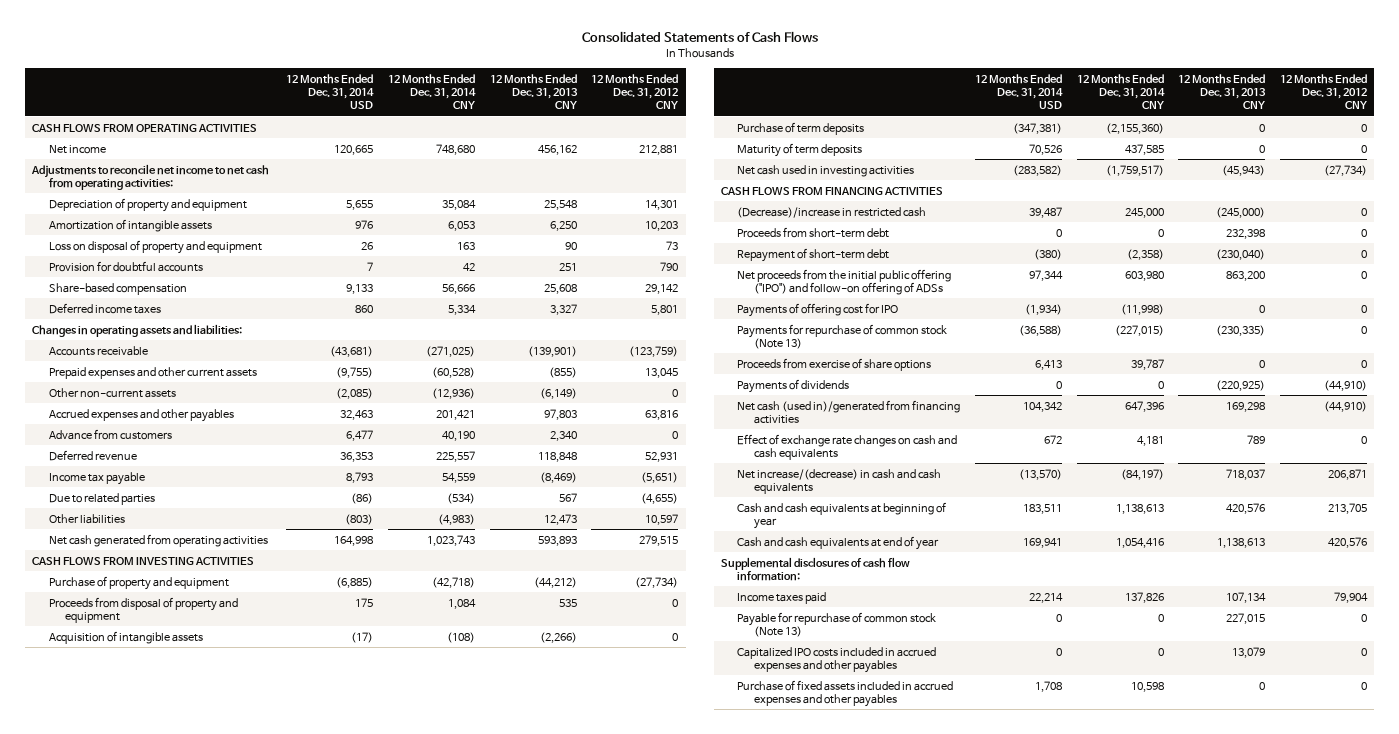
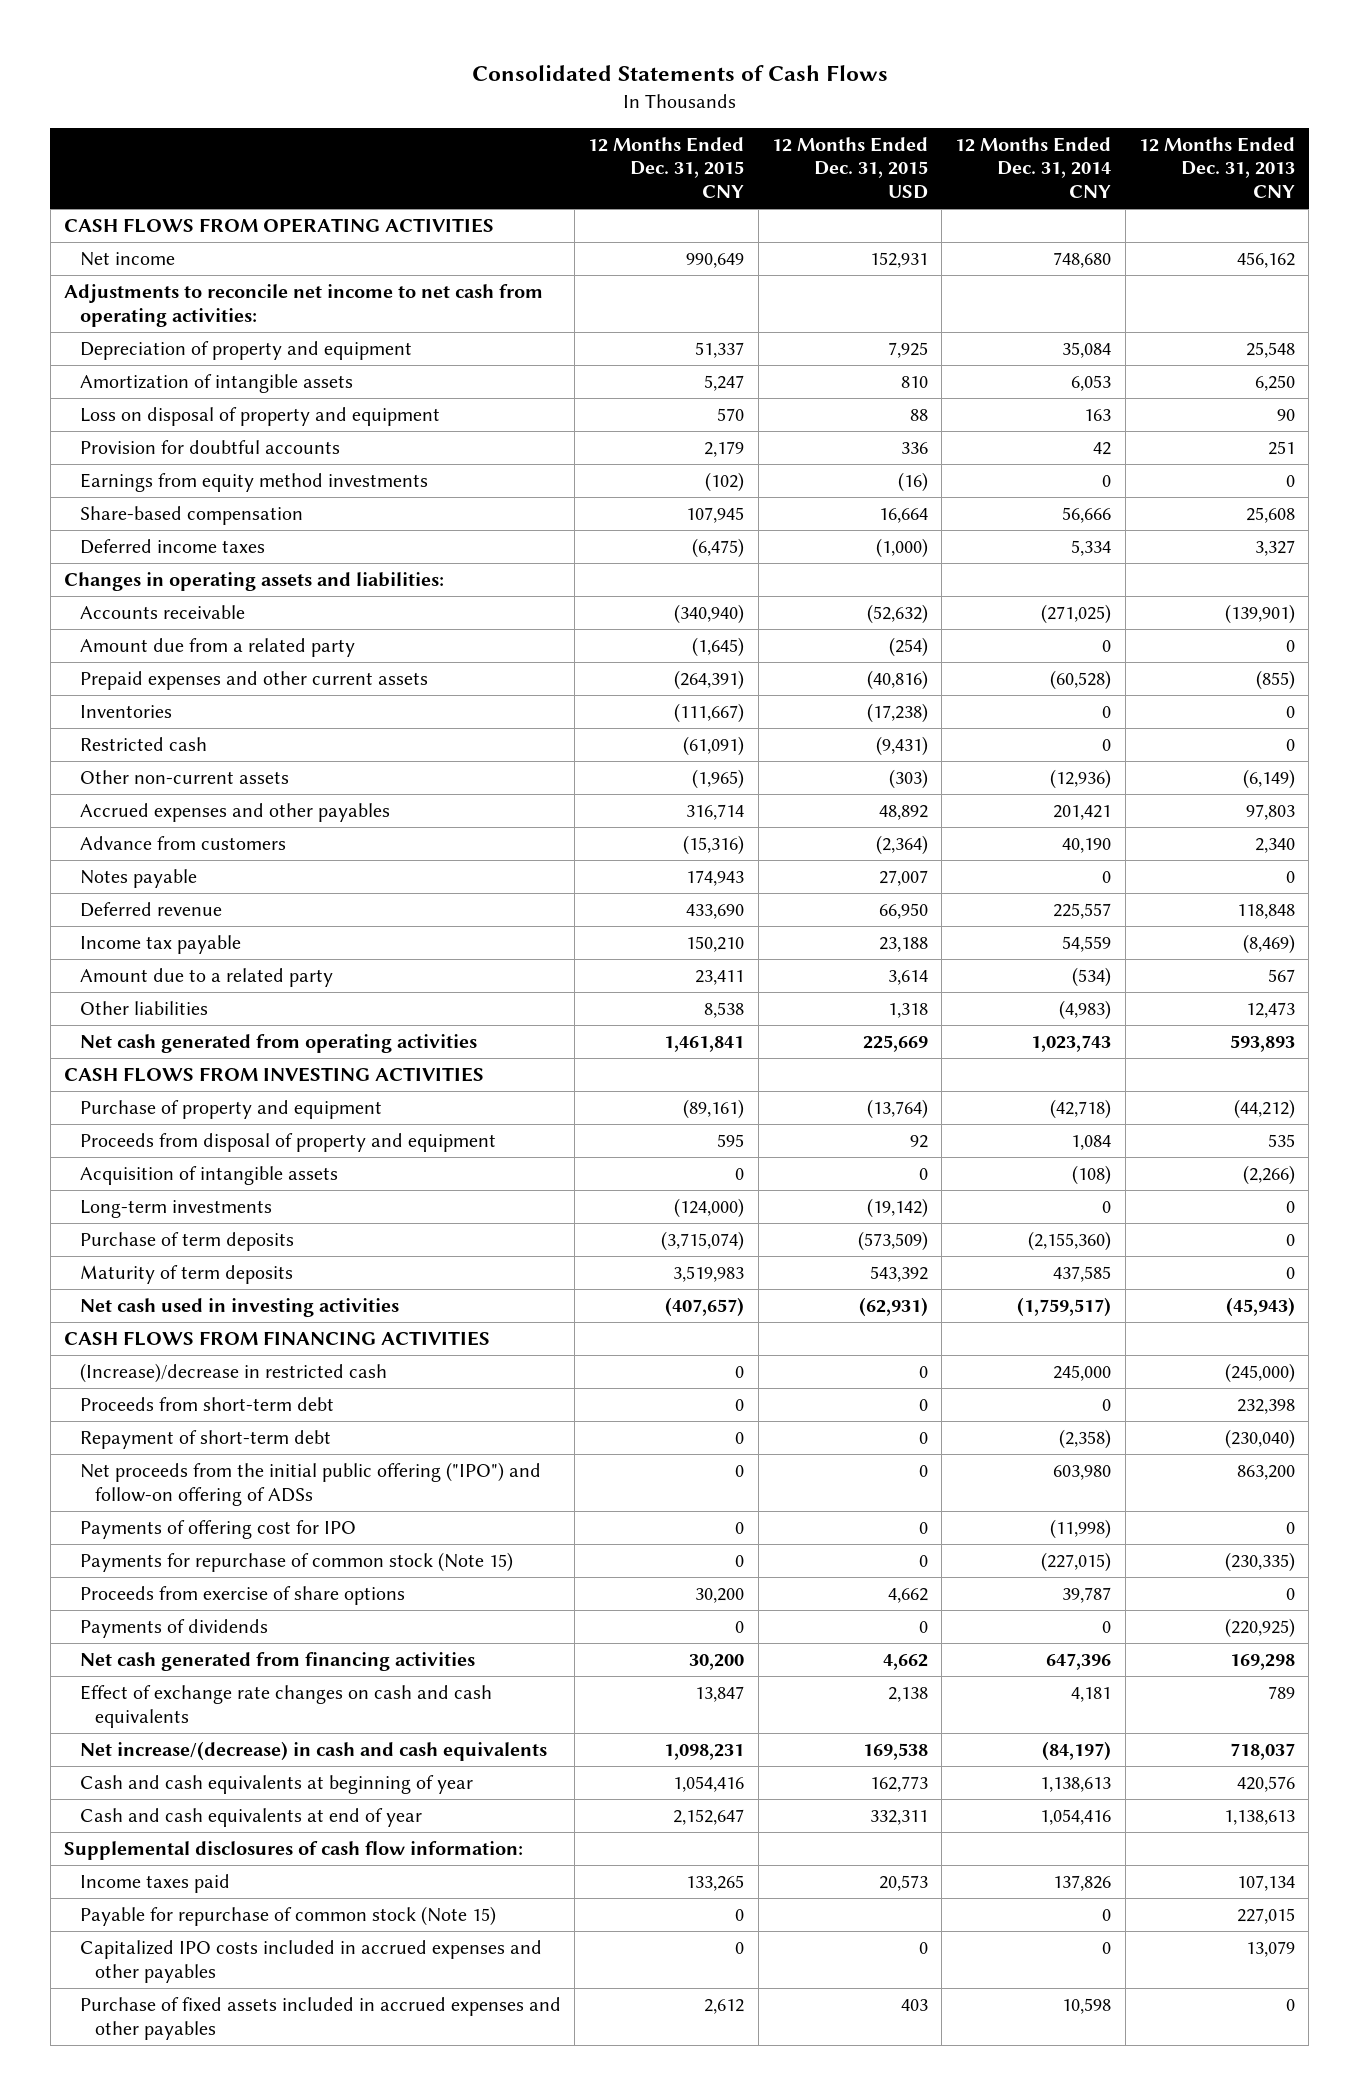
- | 12 Months Ended Dec. 31, 2014 USD | 12 Months Ended Dec. 31, 2014 CNY | 12 Months Ended Dec. 31, 2013 CNY | 12 Months Ended Dec. 31, 2012 CNY
+ | 12 Months Ended Dec. 31, 2015 CNY | 12 Months Ended Dec. 31, 2015 USD | 12 Months Ended Dec. 31, 2014 CNY | 12 Months Ended Dec. 31, 2013 CNY
+ Earnings from equity method investments | (102) | (16) | 0 | 0
+ Amount due from a related party | (1,645) | (254) | 0 | 0
+ Inventories | (111,667) | (17,238) | 0 | 0
+ Restricted cash | (61,091) | (9,431) | 0 | 0
+ Notes payable | 174,943 | 27,007 | 0 | 0
- Due to related parties | (86) | (534) | 567 | (4,655)
+ Amount due to a related party | 23,411 | 3,614 | (534) | 567
+ Long-term investments | (124,000) | (19,142) | 0 | 0
- (Decrease)/increase in restricted cash | 39,487 | 245,000 | (245,000) | 0
+ (Increase)/decrease in restricted cash | 0 | 0 | 245,000 | (245,000)
- Payments for repurchase of common stock (Note 13) | (36,588) | (227,015) | (230,335) | 0
+ Payments for repurchase of common stock (Note 15) | 0 | 0 | (227,015) | (230,335)
- Net cash (used in)/generated from financing activities | 104,342 | 647,396 | 169,298 | (44,910)
+ Net cash generated from financing activities | 30,200 | 4,662 | 647,396 | 169,298
- Payable for repurchase of common stock (Note 13) | 0 | 0 | 227,015 | 0
+ Payable for repurchase of common stock (Note 15) | 0 | | 0 | 227,015

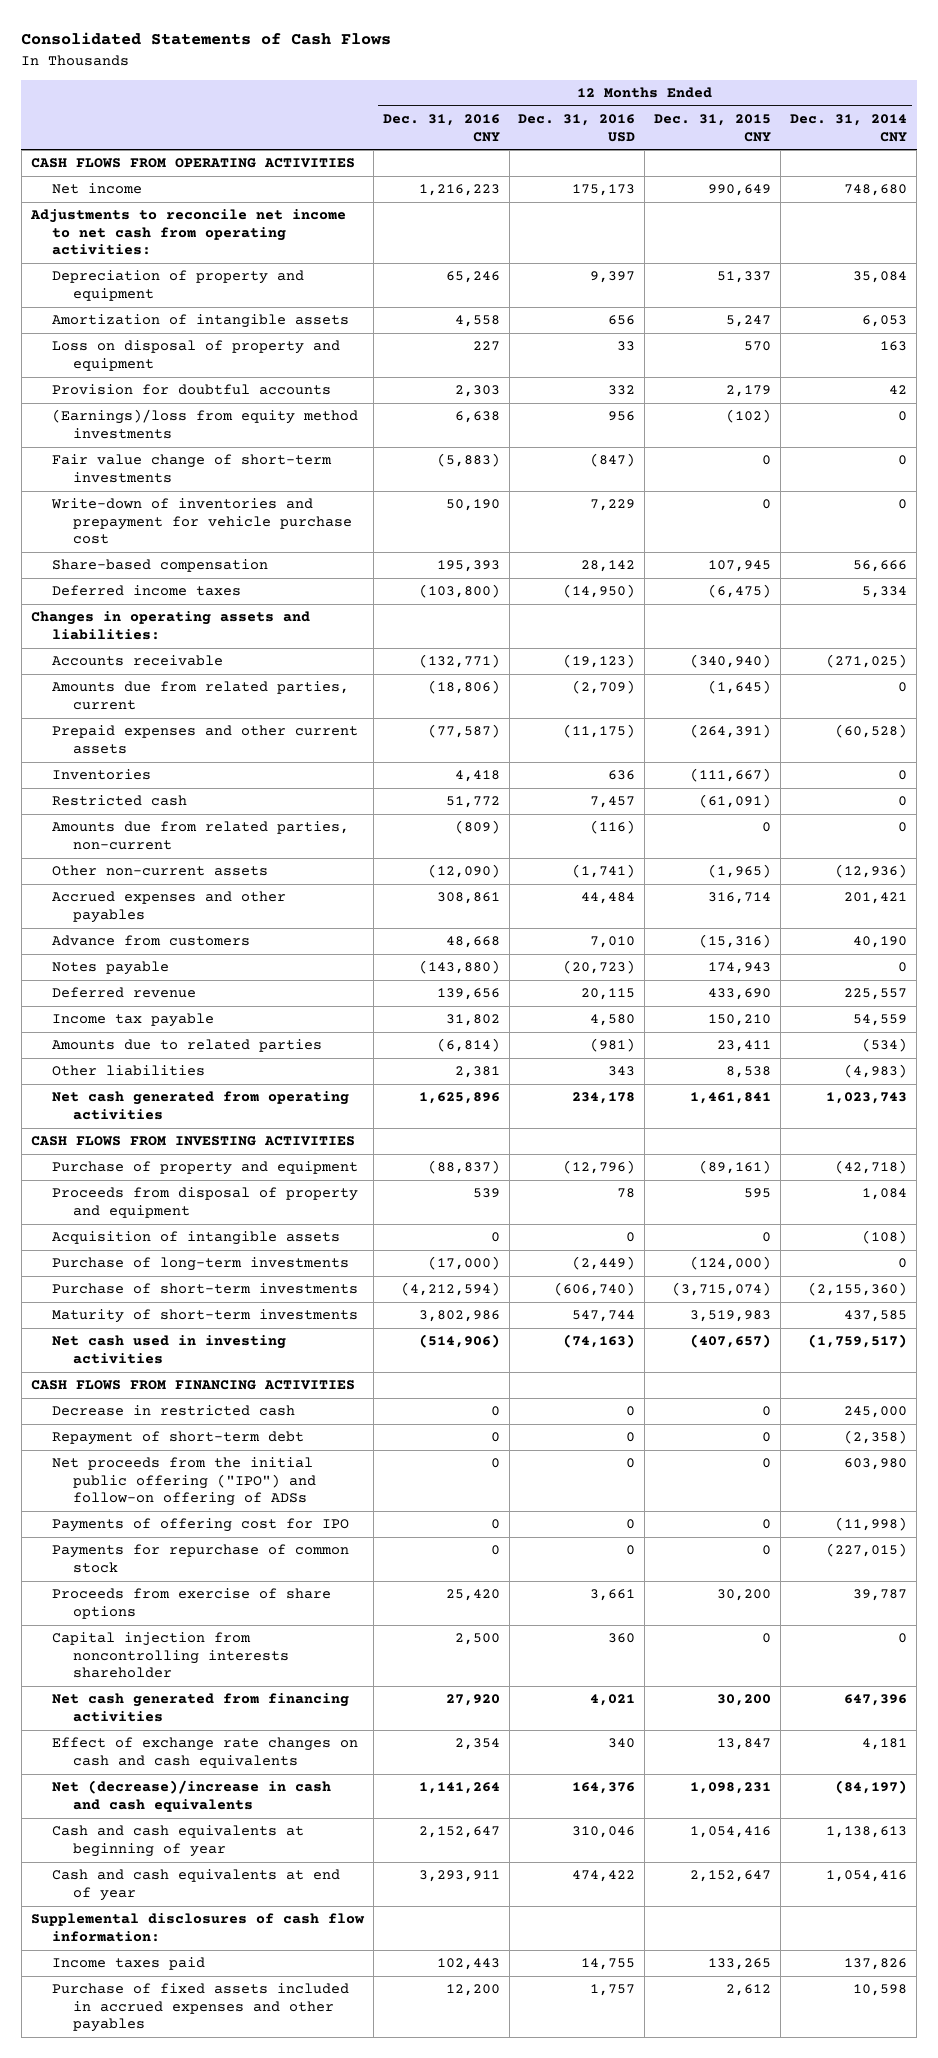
- | 12 Months Ended Dec. 31, 2015 CNY | 12 Months Ended Dec. 31, 2015 USD | 12 Months Ended Dec. 31, 2014 CNY | 12 Months Ended Dec. 31, 2013 CNY
+ | 12 Months Ended Dec. 31, 2016 CNY | 12 Months Ended Dec. 31, 2016 USD | 12 Months Ended Dec. 31, 2015 CNY | 12 Months Ended Dec. 31, 2014 CNY
- Earnings from equity method investments | (102) | (16) | 0 | 0
+ (Earnings)/loss from equity method investments | 6,638 | 956 | (102) | 0
+ Fair value change of short-term investments | (5,883) | (847) | 0 | 0
+ Write-down of inventories and prepayment for vehicle purchase cost | 50,190 | 7,229 | 0 | 0
- Amount due from a related party | (1,645) | (254) | 0 | 0
+ Amounts due from related parties, current | (18,806) | (2,709) | (1,645) | 0
+ Amounts due from related parties, non-current | (809) | (116) | 0 | 0
- Amount due to a related party | 23,411 | 3,614 | (534) | 567
+ Amounts due to related parties | (6,814) | (981) | 23,411 | (534)
- Long-term investments | (124,000) | (19,142) | 0 | 0
- Purchase of term deposits | (3,715,074) | (573,509) | (2,155,360) | 0
- Maturity of term deposits | 3,519,983 | 543,392 | 437,585 | 0
+ Purchase of long-term investments | (17,000) | (2,449) | (124,000) | 0
+ Purchase of short-term investments | (4,212,594) | (606,740) | (3,715,074) | (2,155,360)
+ Maturity of short-term investments | 3,802,986 | 547,744 | 3,519,983 | 437,585
- (Increase)/decrease in restricted cash | 0 | 0 | 245,000 | (245,000)
- Proceeds from short-term debt | 0 | 0 | 0 | 232,398
+ Decrease in restricted cash | 0 | 0 | 0 | 245,000
- Payments for repurchase of common stock (Note 15) | 0 | 0 | (227,015) | (230,335)
+ Payments for repurchase of common stock | 0 | 0 | 0 | (227,015)
- Payments of dividends | 0 | 0 | 0 | (220,925)
+ Capital injection from noncontrolling interests shareholder | 2,500 | 360 | 0 | 0
- Net increase/(decrease) in cash and cash equivalents | 1,098,231 | 169,538 | (84,197) | 718,037
+ Net (decrease)/increase in cash and cash equivalents | 1,141,264 | 164,376 | 1,098,231 | (84,197)
- Payable for repurchase of common stock (Note 15) | 0 | | 0 | 227,015
- Capitalized IPO costs included in accrued expenses and other payables | 0 | 0 | 0 | 13,079

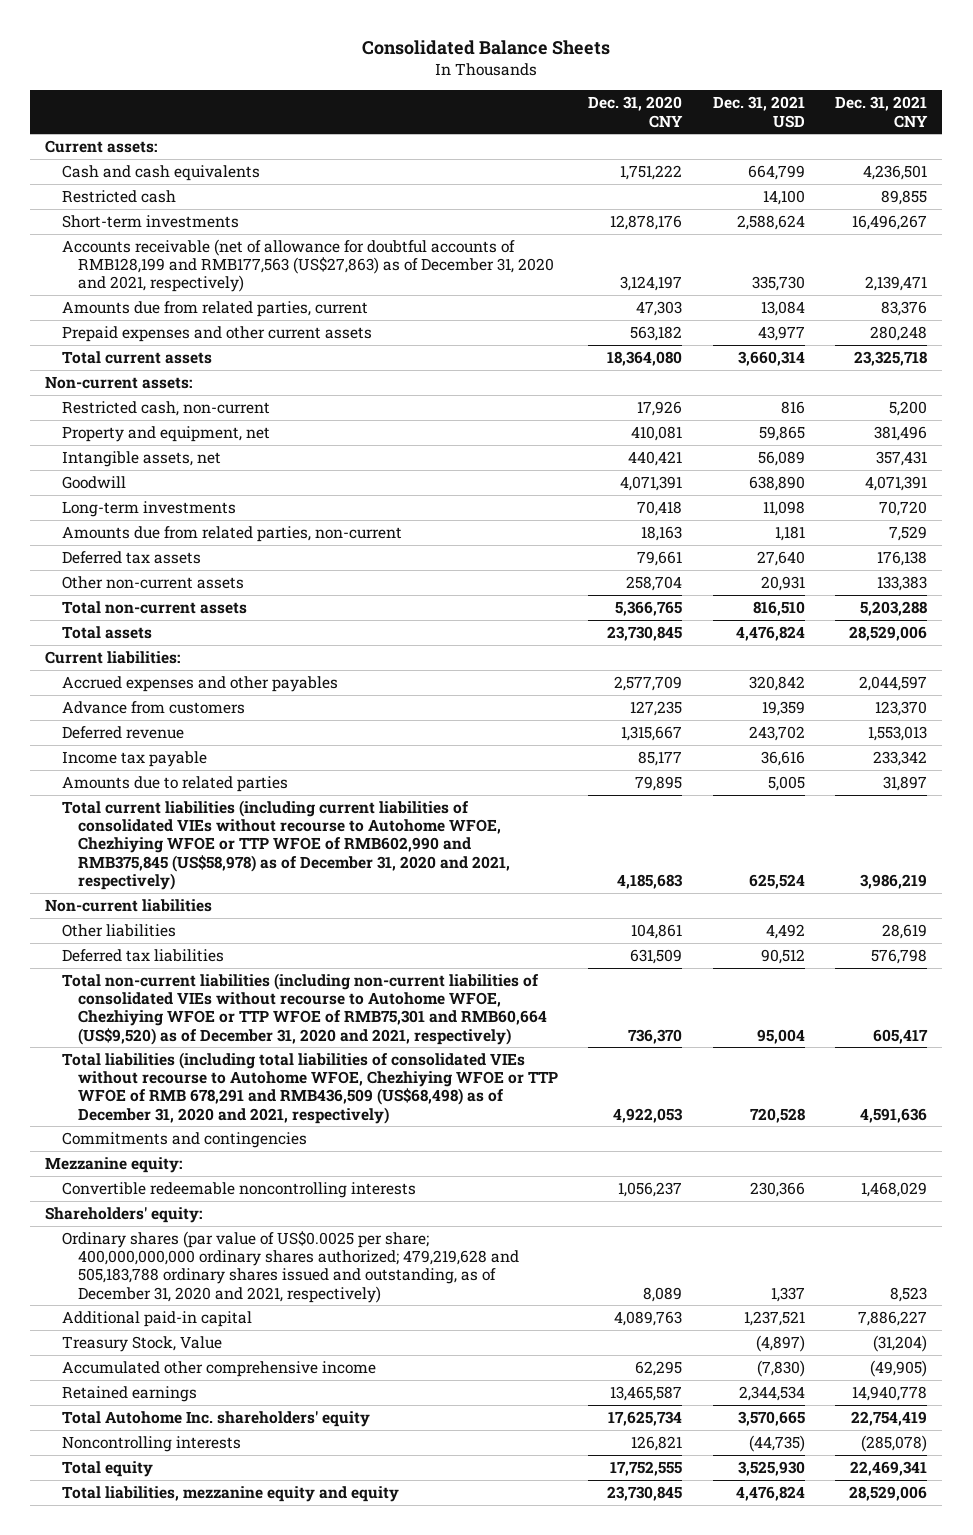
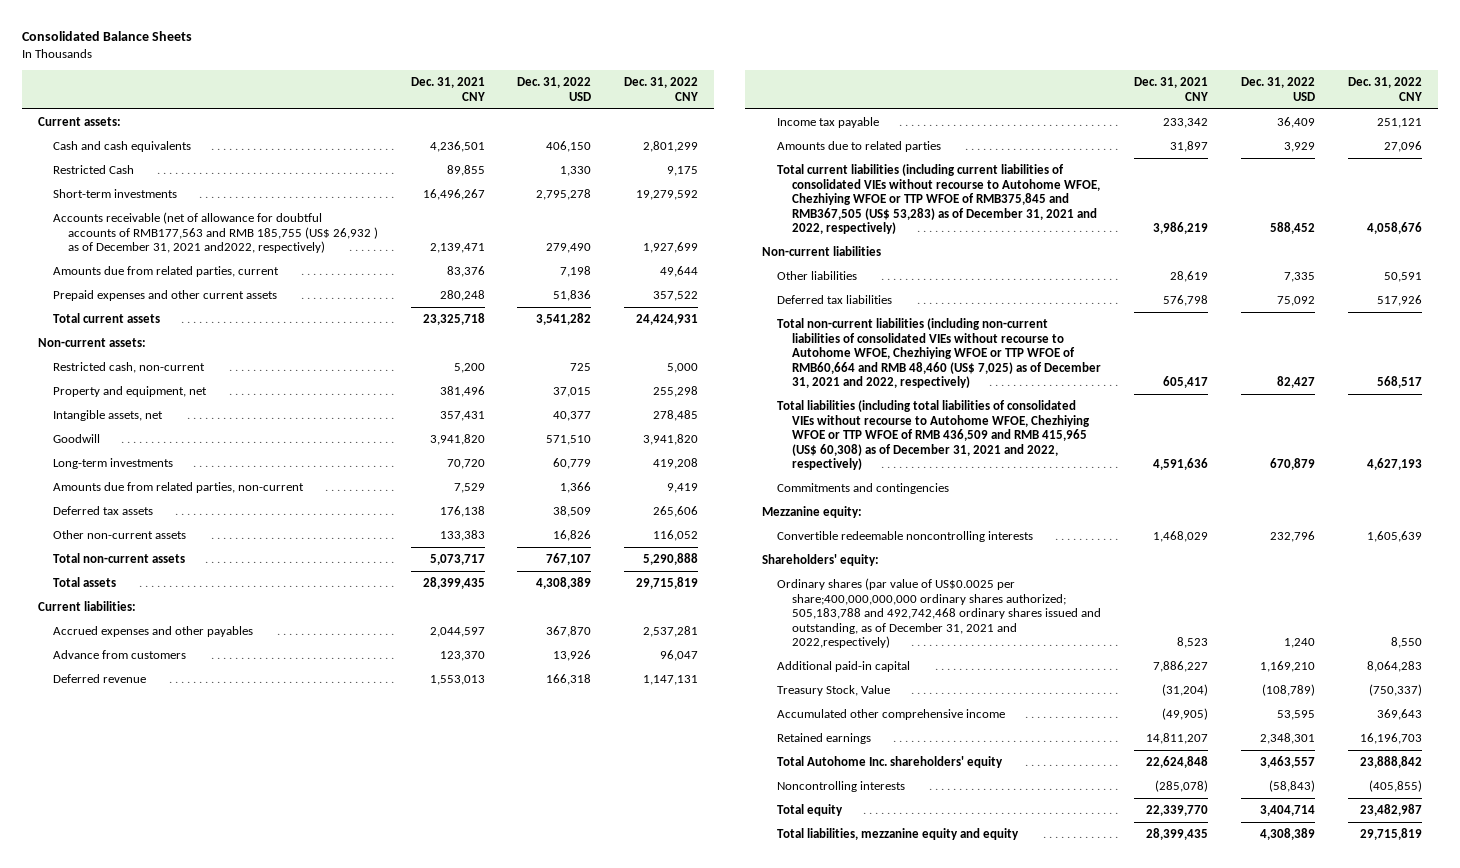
- | Dec. 31, 2020 CNY | Dec. 31, 2021 USD | Dec. 31, 2021 CNY
+ | Dec. 31, 2021 CNY | Dec. 31, 2022 USD | Dec. 31, 2022 CNY
- Restricted cash | | 14,100 | 89,855
+ Restricted Cash | 89,855 | 1,330 | 9,175
- Accounts receivable (net of allowance for doubtful accounts of RMB128,199 and RMB177,563 (US$27,863) as of December 31, 2020 and 2021, respectively) | 3,124,197 | 335,730 | 2,139,471
+ Accounts receivable (net of allowance for doubtful accounts of RMB177,563 and RMB 185,755 (US$ 26,932 ) as of December 31, 2021 and2022, respectively) | 2,139,471 | 279,490 | 1,927,699
- Goodwill | 4,071,391 | 638,890 | 4,071,391
+ Goodwill | 3,941,820 | 571,510 | 3,941,820
- Total non-current assets | 5,366,765 | 816,510 | 5,203,288
- Total assets | 23,730,845 | 4,476,824 | 28,529,006
+ Total non-current assets | 5,073,717 | 767,107 | 5,290,888
+ Total assets | 28,399,435 | 4,308,389 | 29,715,819
- Total current liabilities (including current liabilities of consolidated VIEs without recourse to Autohome WFOE, Chezhiying WFOE or TTP WFOE of RMB602,990 and RMB375,845 (US$58,978) as of December 31, 2020 and 2021, respectively) | 4,185,683 | 625,524 | 3,986,219
+ Total current liabilities (including current liabilities of consolidated VIEs without recourse to Autohome WFOE, Chezhiying WFOE or TTP WFOE of RMB375,845 and RMB367,505 (US$ 53,283) as of December 31, 2021 and 2022, respectively) | 3,986,219 | 588,452 | 4,058,676
- Total non-current liabilities (including non-current liabilities of consolidated VIEs without recourse to Autohome WFOE, Chezhiying WFOE or TTP WFOE of RMB75,301 and RMB60,664 (US$9,520) as of December 31, 2020 and 2021, respectively) | 736,370 | 95,004 | 605,417
- Total liabilities (including total liabilities of consolidated VIEs without recourse to Autohome WFOE, Chezhiying WFOE or TTP WFOE of RMB 678,291 and RMB436,509 (US$68,498) as of December 31, 2020 and 2021, respectively) | 4,922,053 | 720,528 | 4,591,636
+ Total non-current liabilities (including non-current liabilities of consolidated VIEs without recourse to Autohome WFOE, Chezhiying WFOE or TTP WFOE of RMB60,664 and RMB 48,460 (US$ 7,025) as of December 31, 2021 and 2022, respectively) | 605,417 | 82,427 | 568,517
+ Total liabilities (including total liabilities of consolidated VIEs without recourse to Autohome WFOE, Chezhiying WFOE or TTP WFOE of RMB 436,509 and RMB 415,965 (US$ 60,308) as of December 31, 2021 and 2022, respectively) | 4,591,636 | 670,879 | 4,627,193
- Ordinary shares (par value of US$0.0025 per share; 400,000,000,000 ordinary shares authorized; 479,219,628 and 505,183,788 ordinary shares issued and outstanding, as of December 31, 2020 and 2021, respectively) | 8,089 | 1,337 | 8,523
+ Ordinary shares (par value of US$0.0025 per share;400,000,000,000 ordinary shares authorized; 505,183,788 and 492,742,468 ordinary shares issued and outstanding, as of December 31, 2021 and 2022,respectively) | 8,523 | 1,240 | 8,550
- Retained earnings | 13,465,587 | 2,344,534 | 14,940,778
- Total Autohome Inc. shareholders' equity | 17,625,734 | 3,570,665 | 22,754,419
+ Retained earnings | 14,811,207 | 2,348,301 | 16,196,703
+ Total Autohome Inc. shareholders' equity | 22,624,848 | 3,463,557 | 23,888,842
- Total equity | 17,752,555 | 3,525,930 | 22,469,341
- Total liabilities, mezzanine equity and equity | 23,730,845 | 4,476,824 | 28,529,006
+ Total equity | 22,339,770 | 3,404,714 | 23,482,987
+ Total liabilities, mezzanine equity and equity | 28,399,435 | 4,308,389 | 29,715,819

